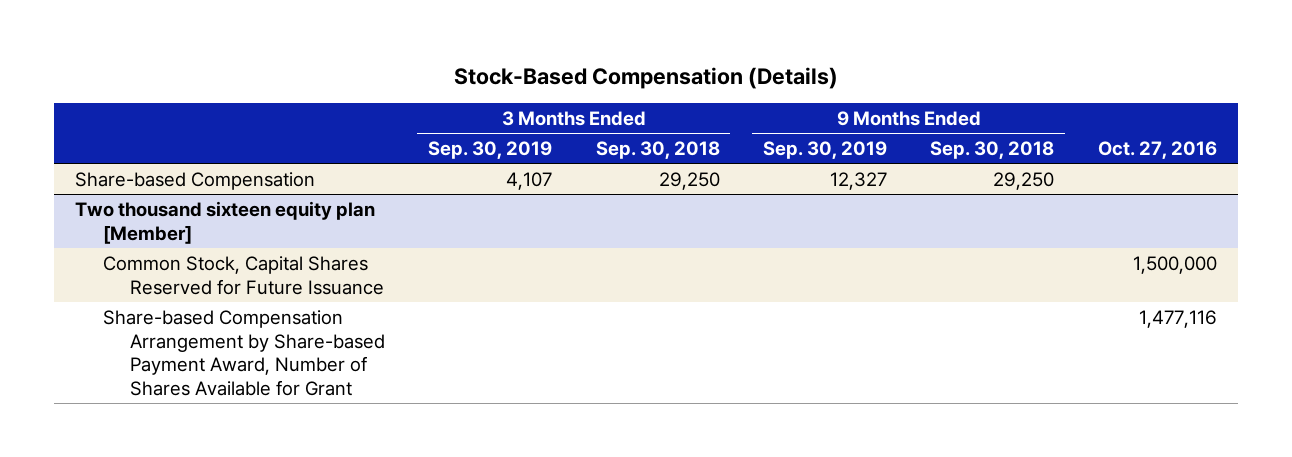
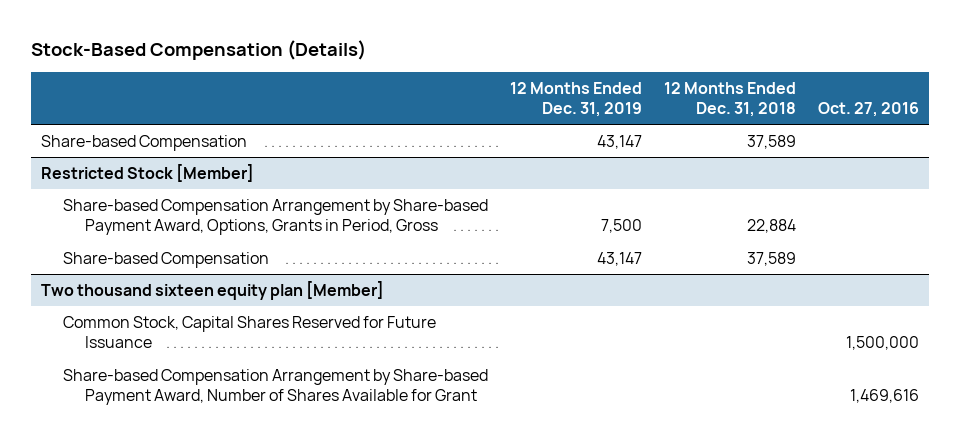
- | 3 Months Ended Sep. 30, 2019 | 3 Months Ended Sep. 30, 2018 | 9 Months Ended Sep. 30, 2019 | 9 Months Ended Sep. 30, 2018 | Oct. 27, 2016
+ | 12 Months Ended Dec. 31, 2019 | 12 Months Ended Dec. 31, 2018 | Oct. 27, 2016
+ Restricted Stock [Member]
+ Share-based Compensation Arrangement by Share-based Payment Award, Options, Grants in Period, Gross | 7,500 | 22,884 |
+ Share-based Compensation | 43,147 | 37,589 |
@ Two thousand sixteen equity plan [Member]
- Share-based Compensation Arrangement by Share-based Payment Award, Number of Shares Available for Grant | | | | | 1,477,116
+ Share-based Compensation Arrangement by Share-based Payment Award, Number of Shares Available for Grant | | | 1,469,616

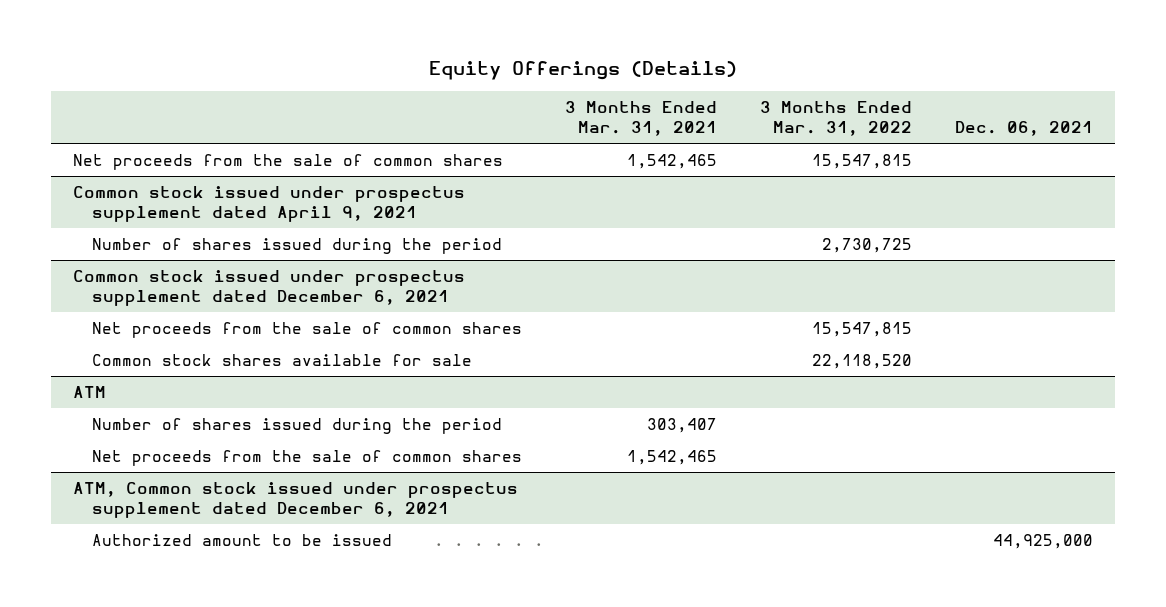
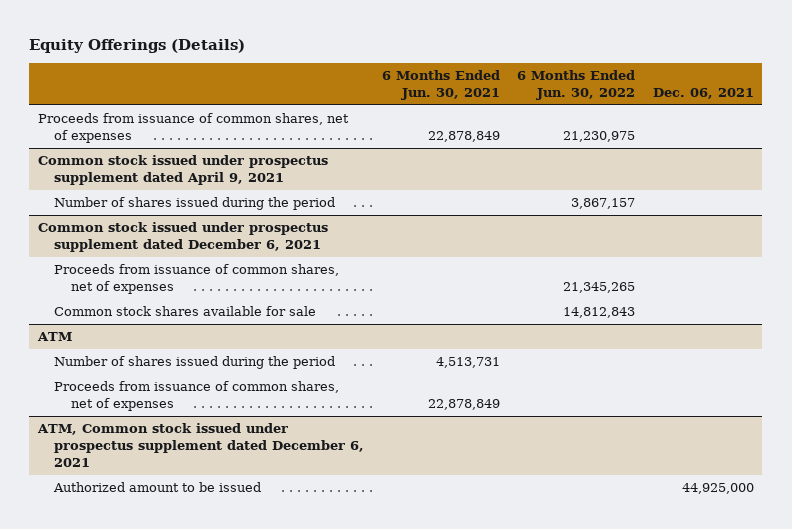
- | 3 Months Ended Mar. 31, 2021 | 3 Months Ended Mar. 31, 2022 | Dec. 06, 2021
+ | 6 Months Ended Jun. 30, 2021 | 6 Months Ended Jun. 30, 2022 | Dec. 06, 2021
- Net proceeds from the sale of common shares | 1,542,465 | 15,547,815 |
+ Proceeds from issuance of common shares, net of expenses | 22,878,849 | 21,230,975 |
@ Common stock issued under prospectus supplement dated December 6, 2021
- Net proceeds from the sale of common shares | | 15,547,815 |
+ Proceeds from issuance of common shares, net of expenses | | 21,345,265 |
@ ATM
- Net proceeds from the sale of common shares | 1,542,465 | |
+ Proceeds from issuance of common shares, net of expenses | 22,878,849 | |

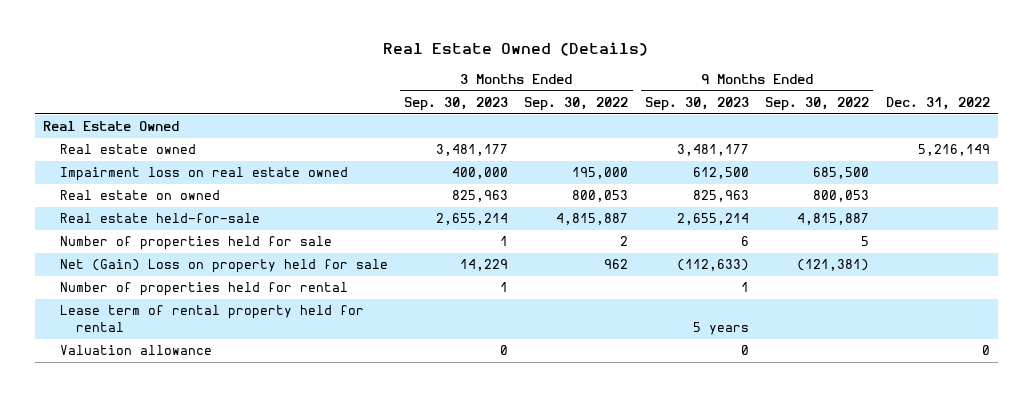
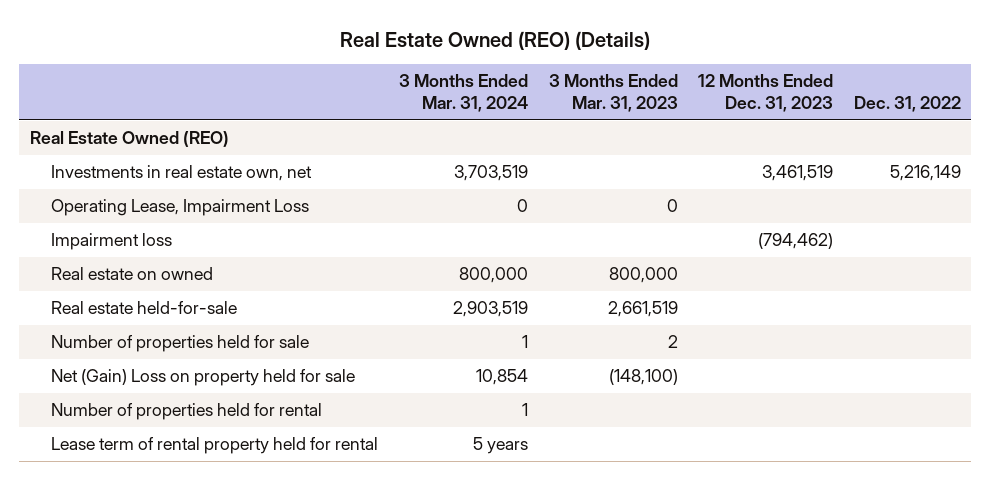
- Real Estate Owned (Details)
+ Real Estate Owned (REO) (Details)
- | 3 Months Ended Sep. 30, 2023 | 3 Months Ended Sep. 30, 2022 | 9 Months Ended Sep. 30, 2023 | 9 Months Ended Sep. 30, 2022 | Dec. 31, 2022
+ | 3 Months Ended Mar. 31, 2024 | 3 Months Ended Mar. 31, 2023 | 12 Months Ended Dec. 31, 2023 | Dec. 31, 2022
- Real Estate Owned
- Real estate owned | 3,481,177 | | 3,481,177 | | 5,216,149
- Impairment loss on real estate owned | 400,000 | 195,000 | 612,500 | 685,500 |
+ Real Estate Owned (REO)
+ Investments in real estate own, net | 3,703,519 | | 3,461,519 | 5,216,149
+ Operating Lease, Impairment Loss | 0 | 0 | |
+ Impairment loss | | | (794,462) |
- Valuation allowance | 0 | | 0 | | 0

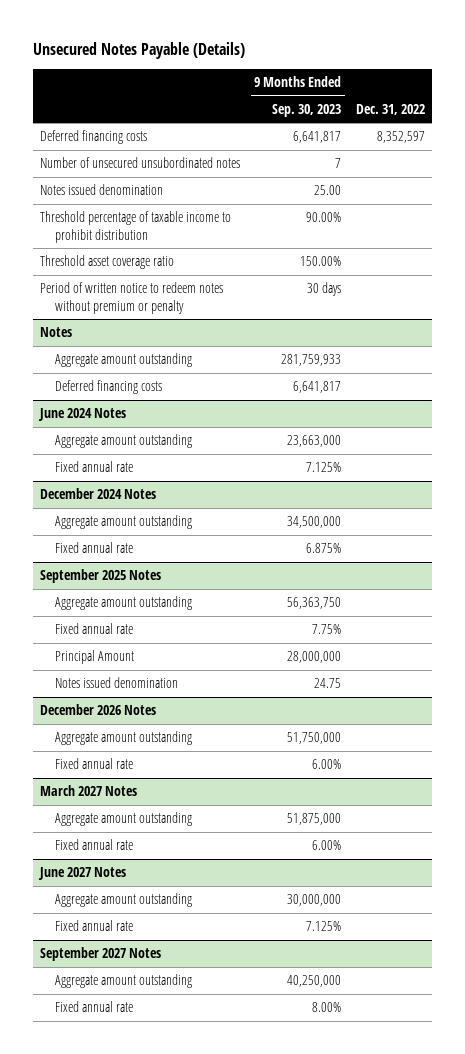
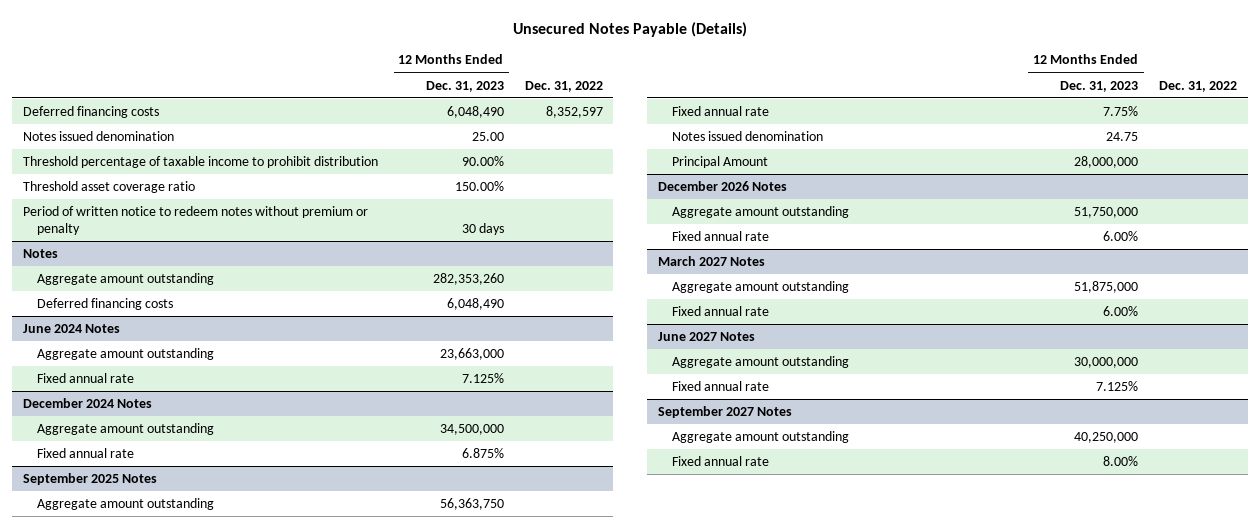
- | 9 Months Ended Sep. 30, 2023 | Dec. 31, 2022
+ | 12 Months Ended Dec. 31, 2023 | Dec. 31, 2022
- Number of unsecured unsubordinated notes | 7 |
@ September 2025 Notes
moved down: Principal Amount | 28,000,000 |

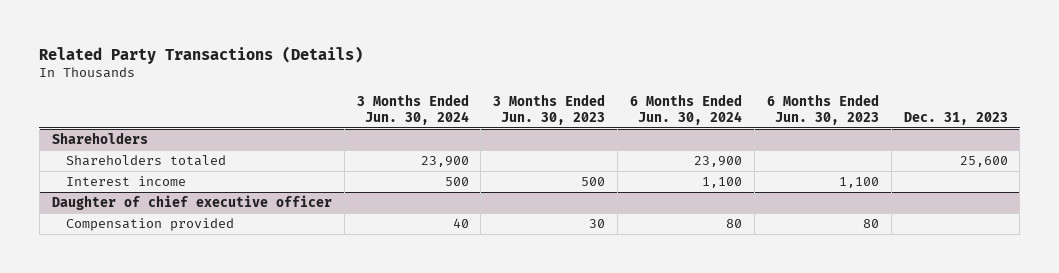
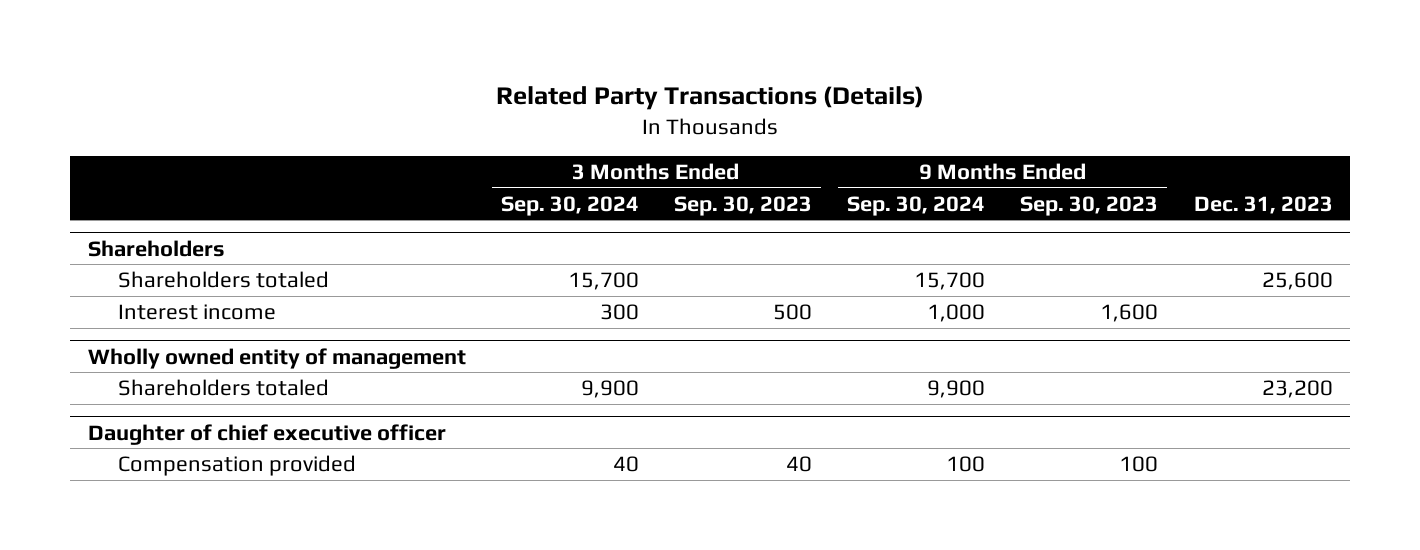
- | 3 Months Ended Jun. 30, 2024 | 3 Months Ended Jun. 30, 2023 | 6 Months Ended Jun. 30, 2024 | 6 Months Ended Jun. 30, 2023 | Dec. 31, 2023
+ | 3 Months Ended Sep. 30, 2024 | 3 Months Ended Sep. 30, 2023 | 9 Months Ended Sep. 30, 2024 | 9 Months Ended Sep. 30, 2023 | Dec. 31, 2023
+ Wholly owned entity of management
+ Shareholders totaled | 9,900 | | 9,900 | | 23,200

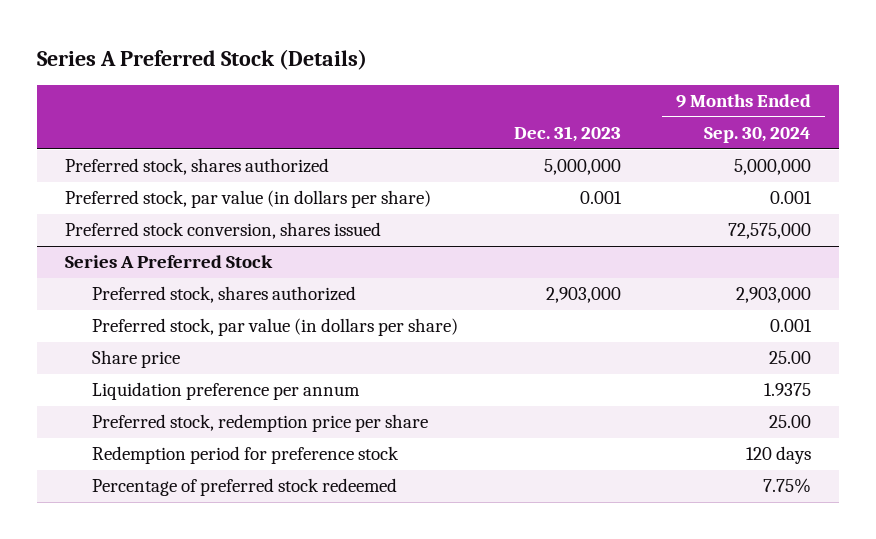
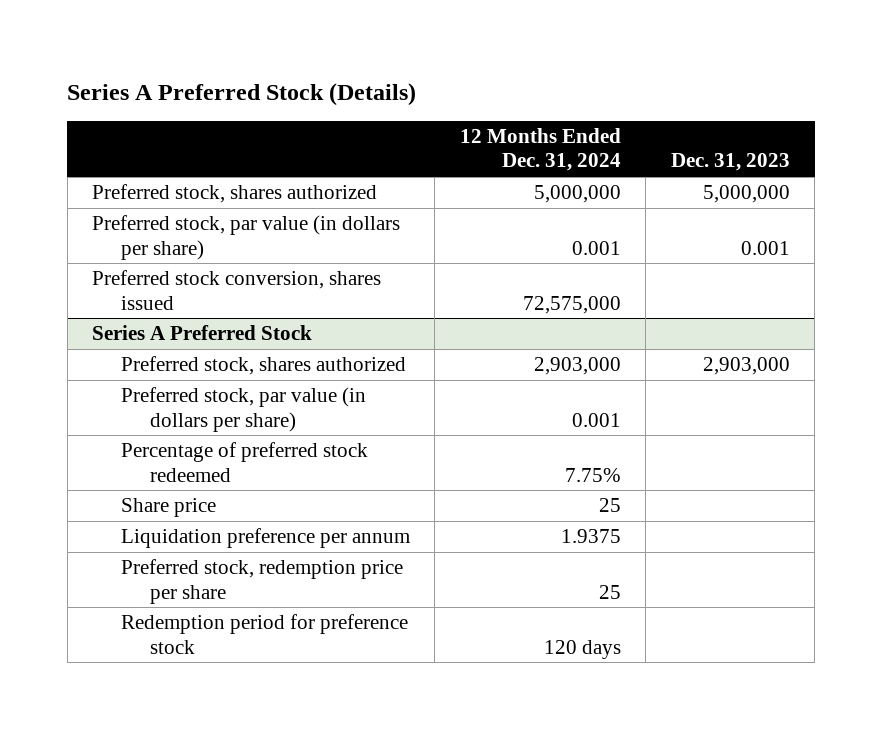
- | Dec. 31, 2023 | 9 Months Ended Sep. 30, 2024
+ | 12 Months Ended Dec. 31, 2024 | Dec. 31, 2023
@ Series A Preferred Stock
moved up: Percentage of preferred stock redeemed | 7.75% |

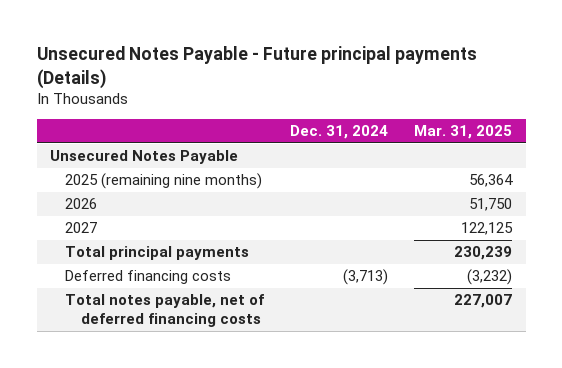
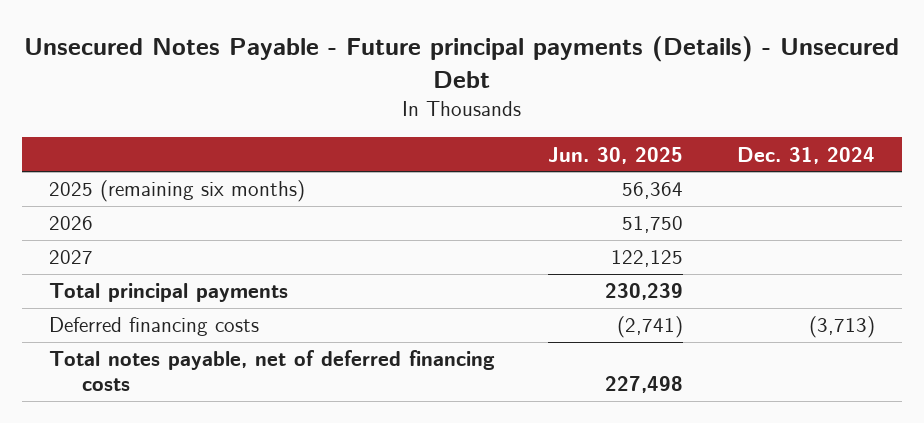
- Unsecured Notes Payable - Future principal payments (Details)
+ Unsecured Notes Payable - Future principal payments (Details) - Unsecured Debt
- | Dec. 31, 2024 | Mar. 31, 2025
+ | Jun. 30, 2025 | Dec. 31, 2024
- Unsecured Notes Payable
- 2025 (remaining nine months) | | 56,364
+ 2025 (remaining six months) | 56,364 |

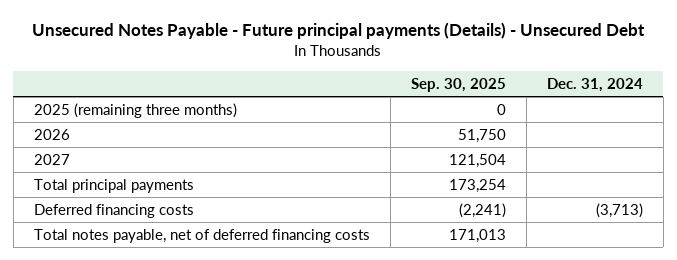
- | Jun. 30, 2025 | Dec. 31, 2024
+ | Sep. 30, 2025 | Dec. 31, 2024
- 2025 (remaining six months) | 56,364 |
+ 2025 (remaining three months) | 0 |

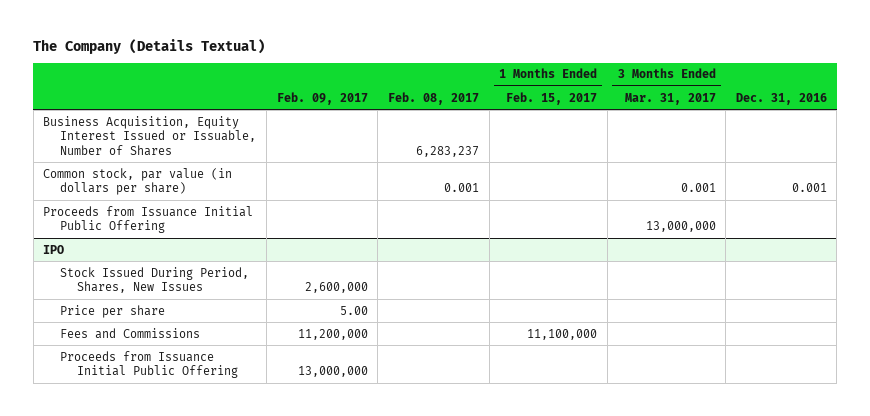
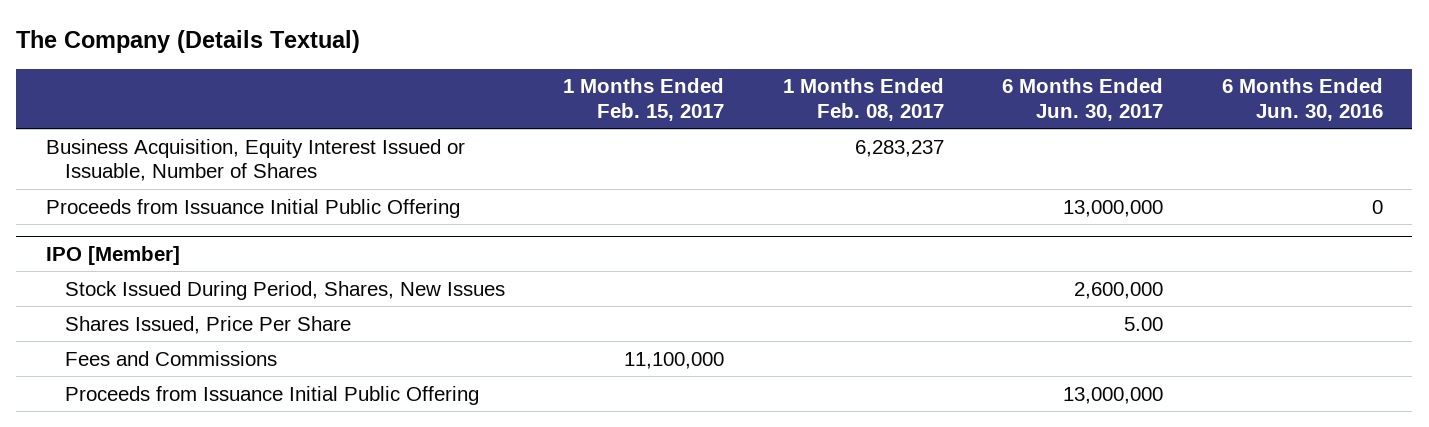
- | Feb. 09, 2017 | Feb. 08, 2017 | 1 Months Ended Feb. 15, 2017 | 3 Months Ended Mar. 31, 2017 | Dec. 31, 2016
+ | 1 Months Ended Feb. 15, 2017 | 1 Months Ended Feb. 08, 2017 | 6 Months Ended Jun. 30, 2017 | 6 Months Ended Jun. 30, 2016
- Common stock, par value (in dollars per share) | | 0.001 | | 0.001 | 0.001
- IPO
+ IPO [Member]
- Price per share | 5.00 | | | |
+ Shares Issued, Price Per Share | | | 5.00 |

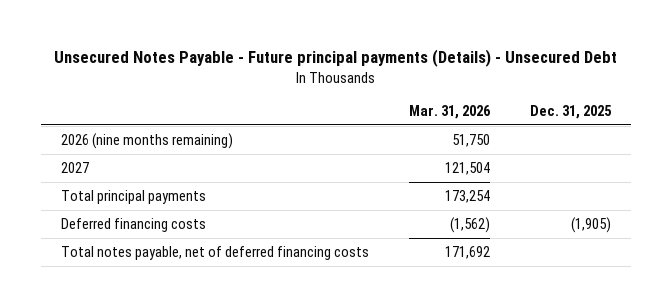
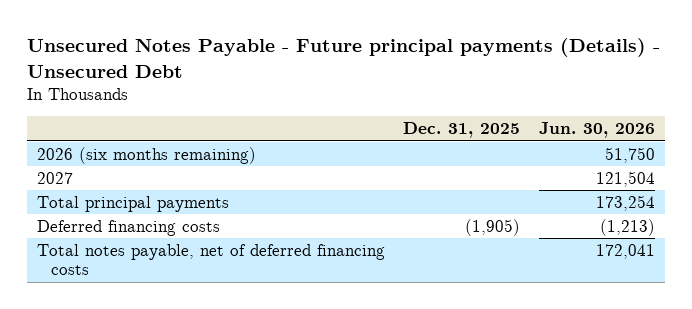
- | Mar. 31, 2026 | Dec. 31, 2025
+ | Dec. 31, 2025 | Jun. 30, 2026
- 2026 (nine months remaining) | 51,750 |
+ 2026 (six months remaining) | | 51,750

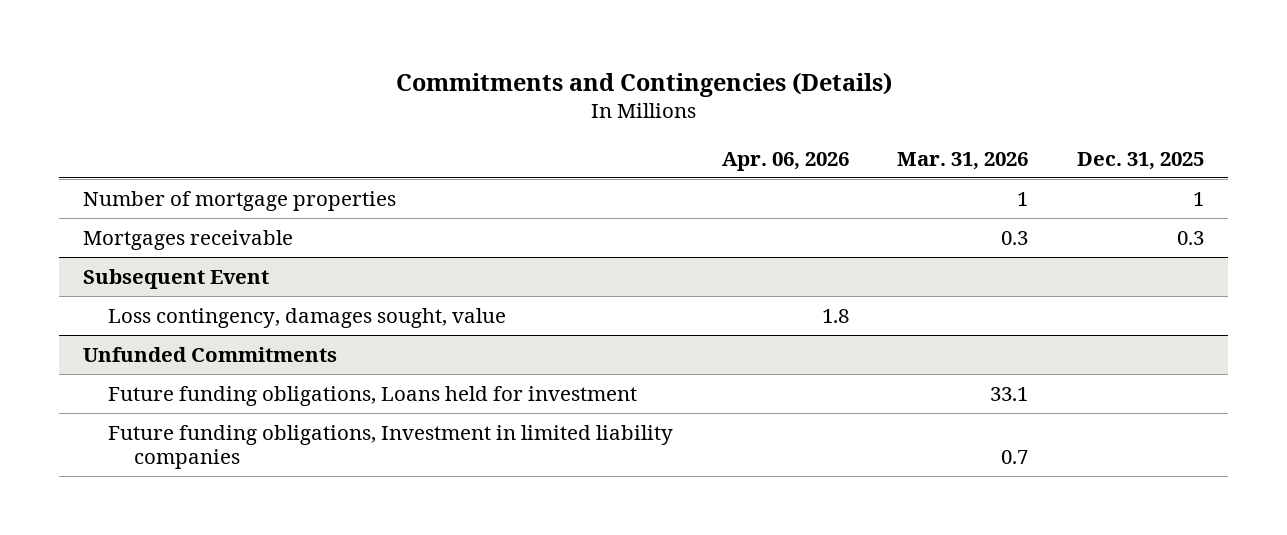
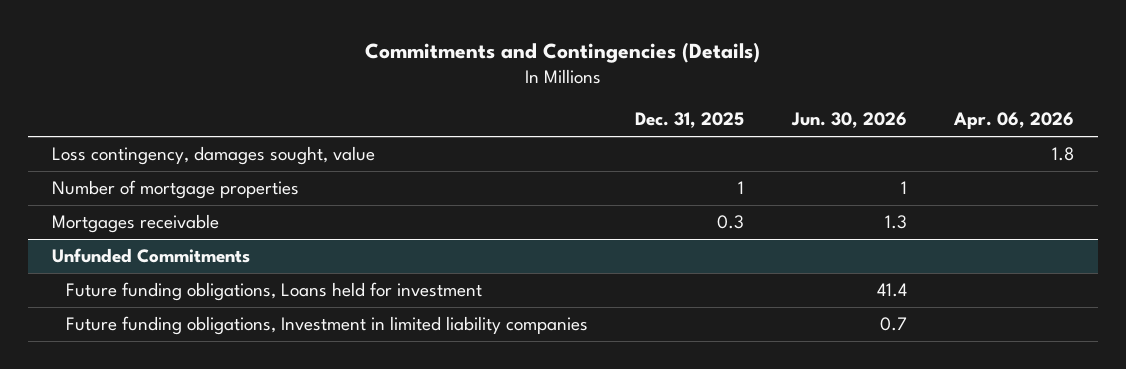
- | Apr. 06, 2026 | Mar. 31, 2026 | Dec. 31, 2025
+ | Dec. 31, 2025 | Jun. 30, 2026 | Apr. 06, 2026
+ Loss contingency, damages sought, value | | | 1.8
- Subsequent Event
- Loss contingency, damages sought, value | 1.8 | |

